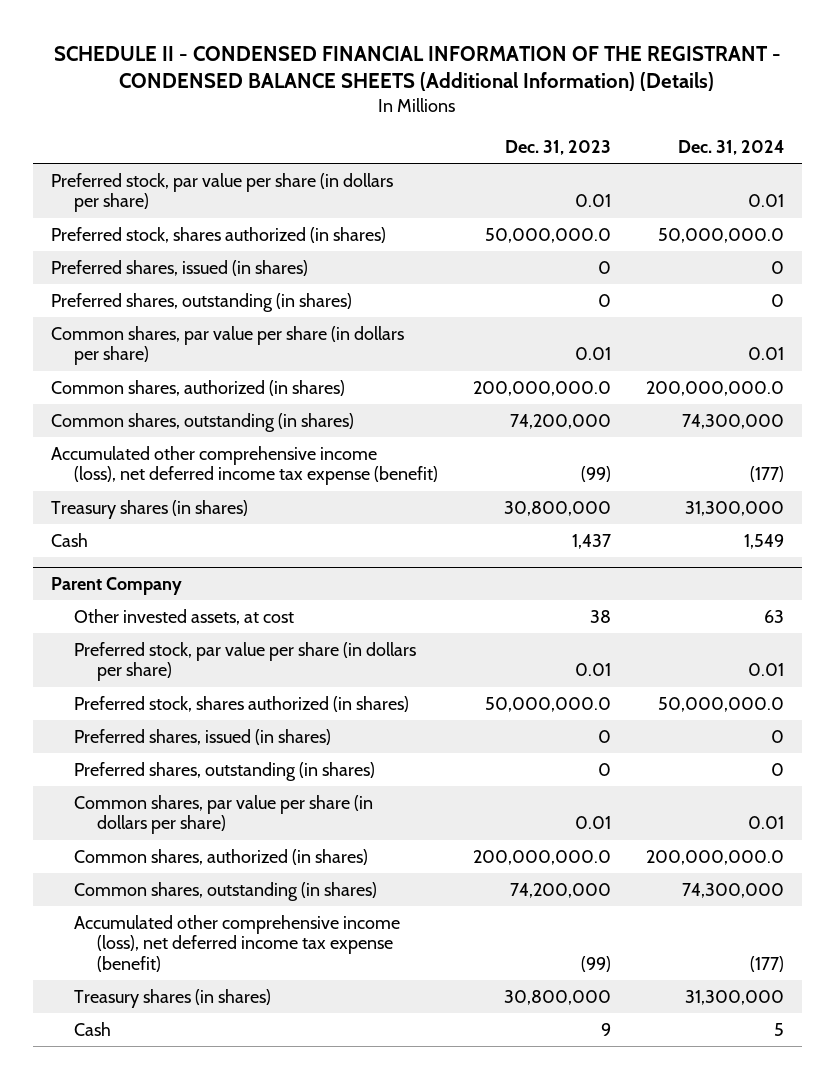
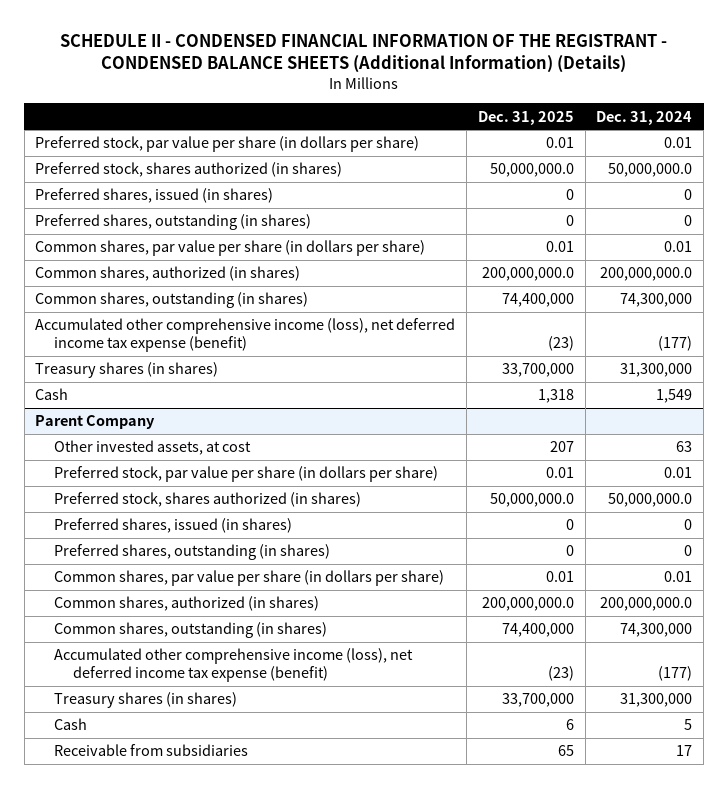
- | Dec. 31, 2023 | Dec. 31, 2024
+ | Dec. 31, 2025 | Dec. 31, 2024
@ Parent Company
+ Receivable from subsidiaries | 65 | 17

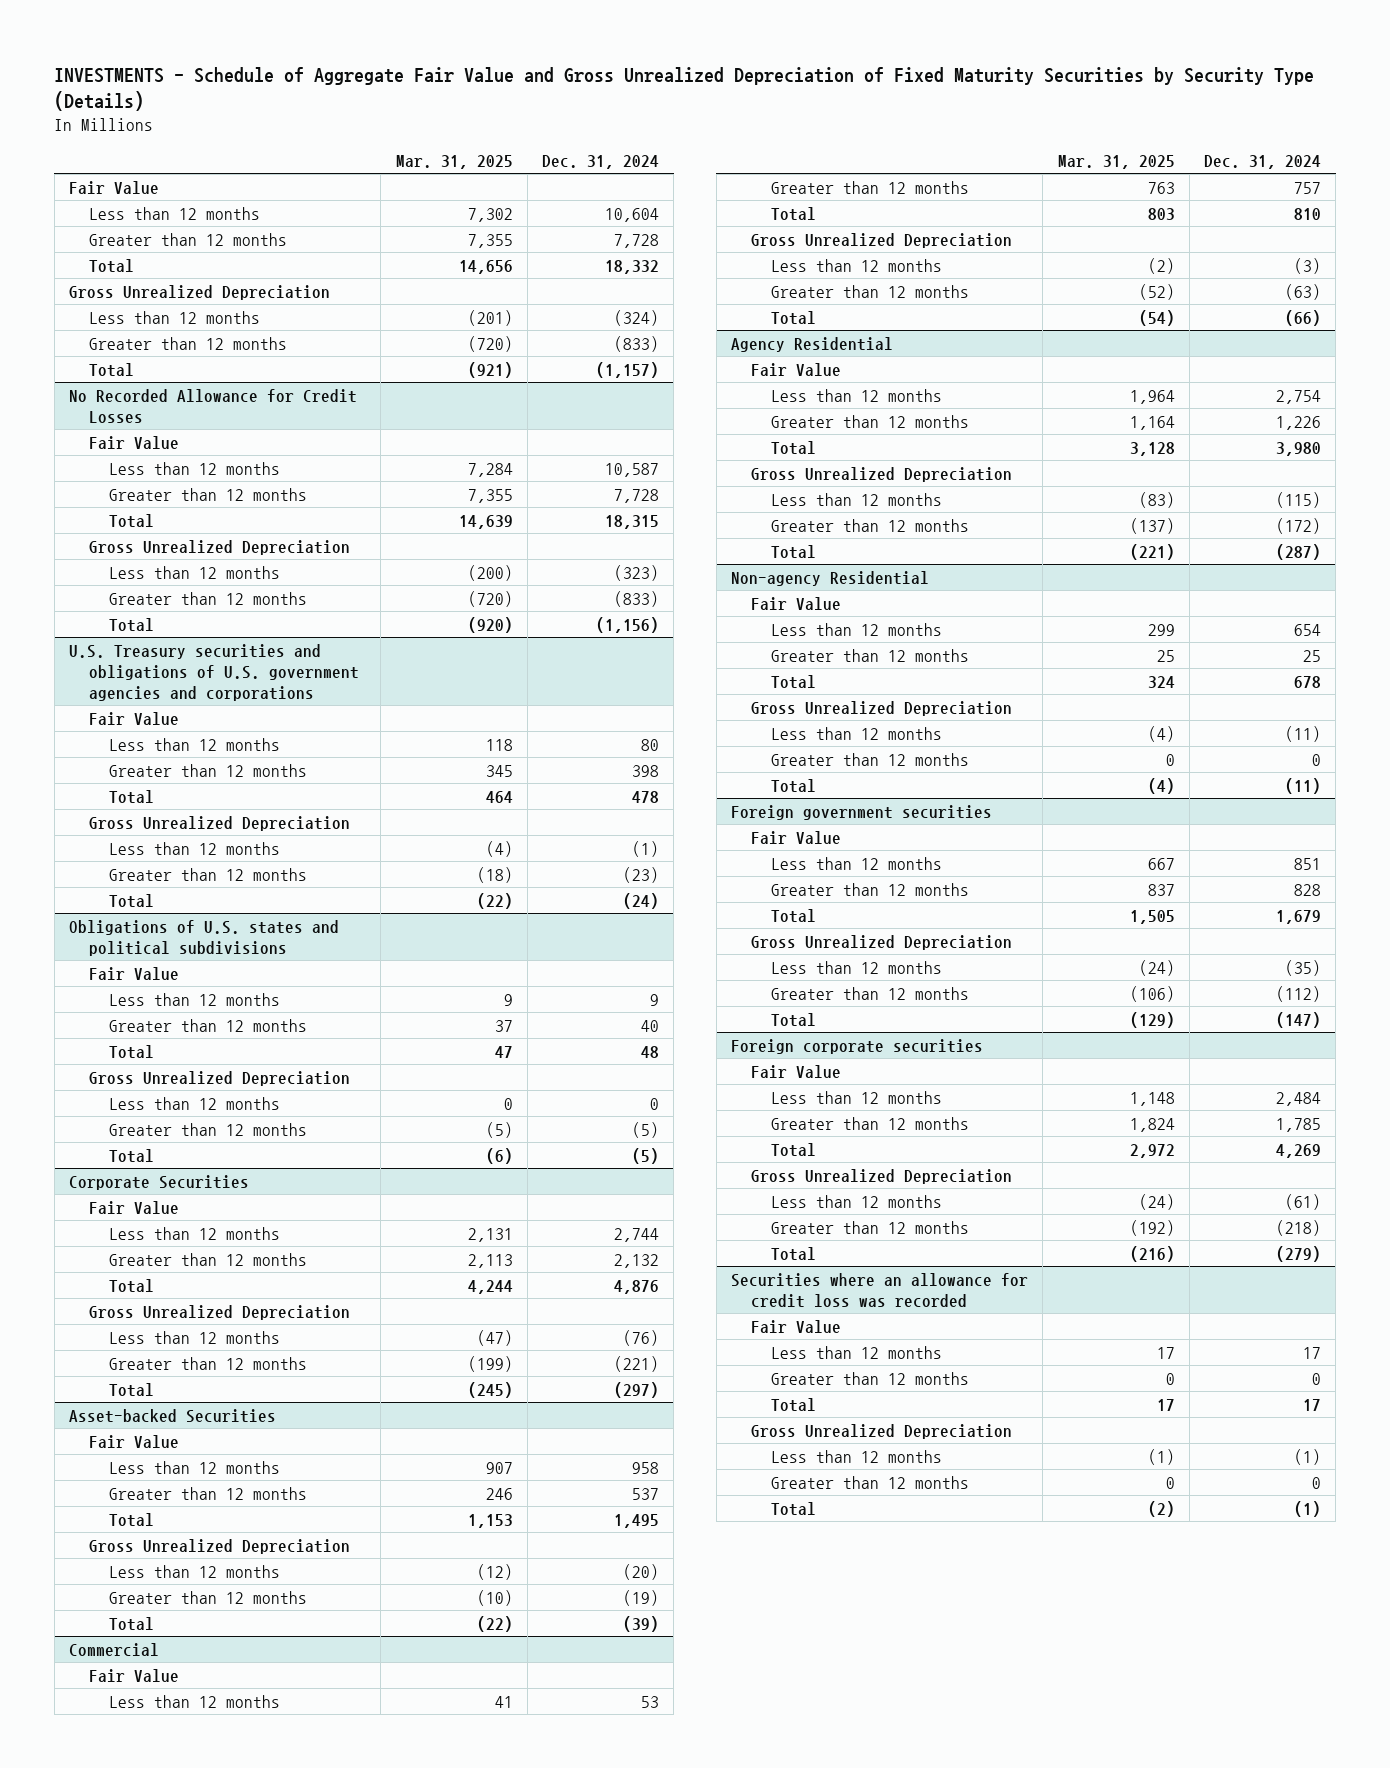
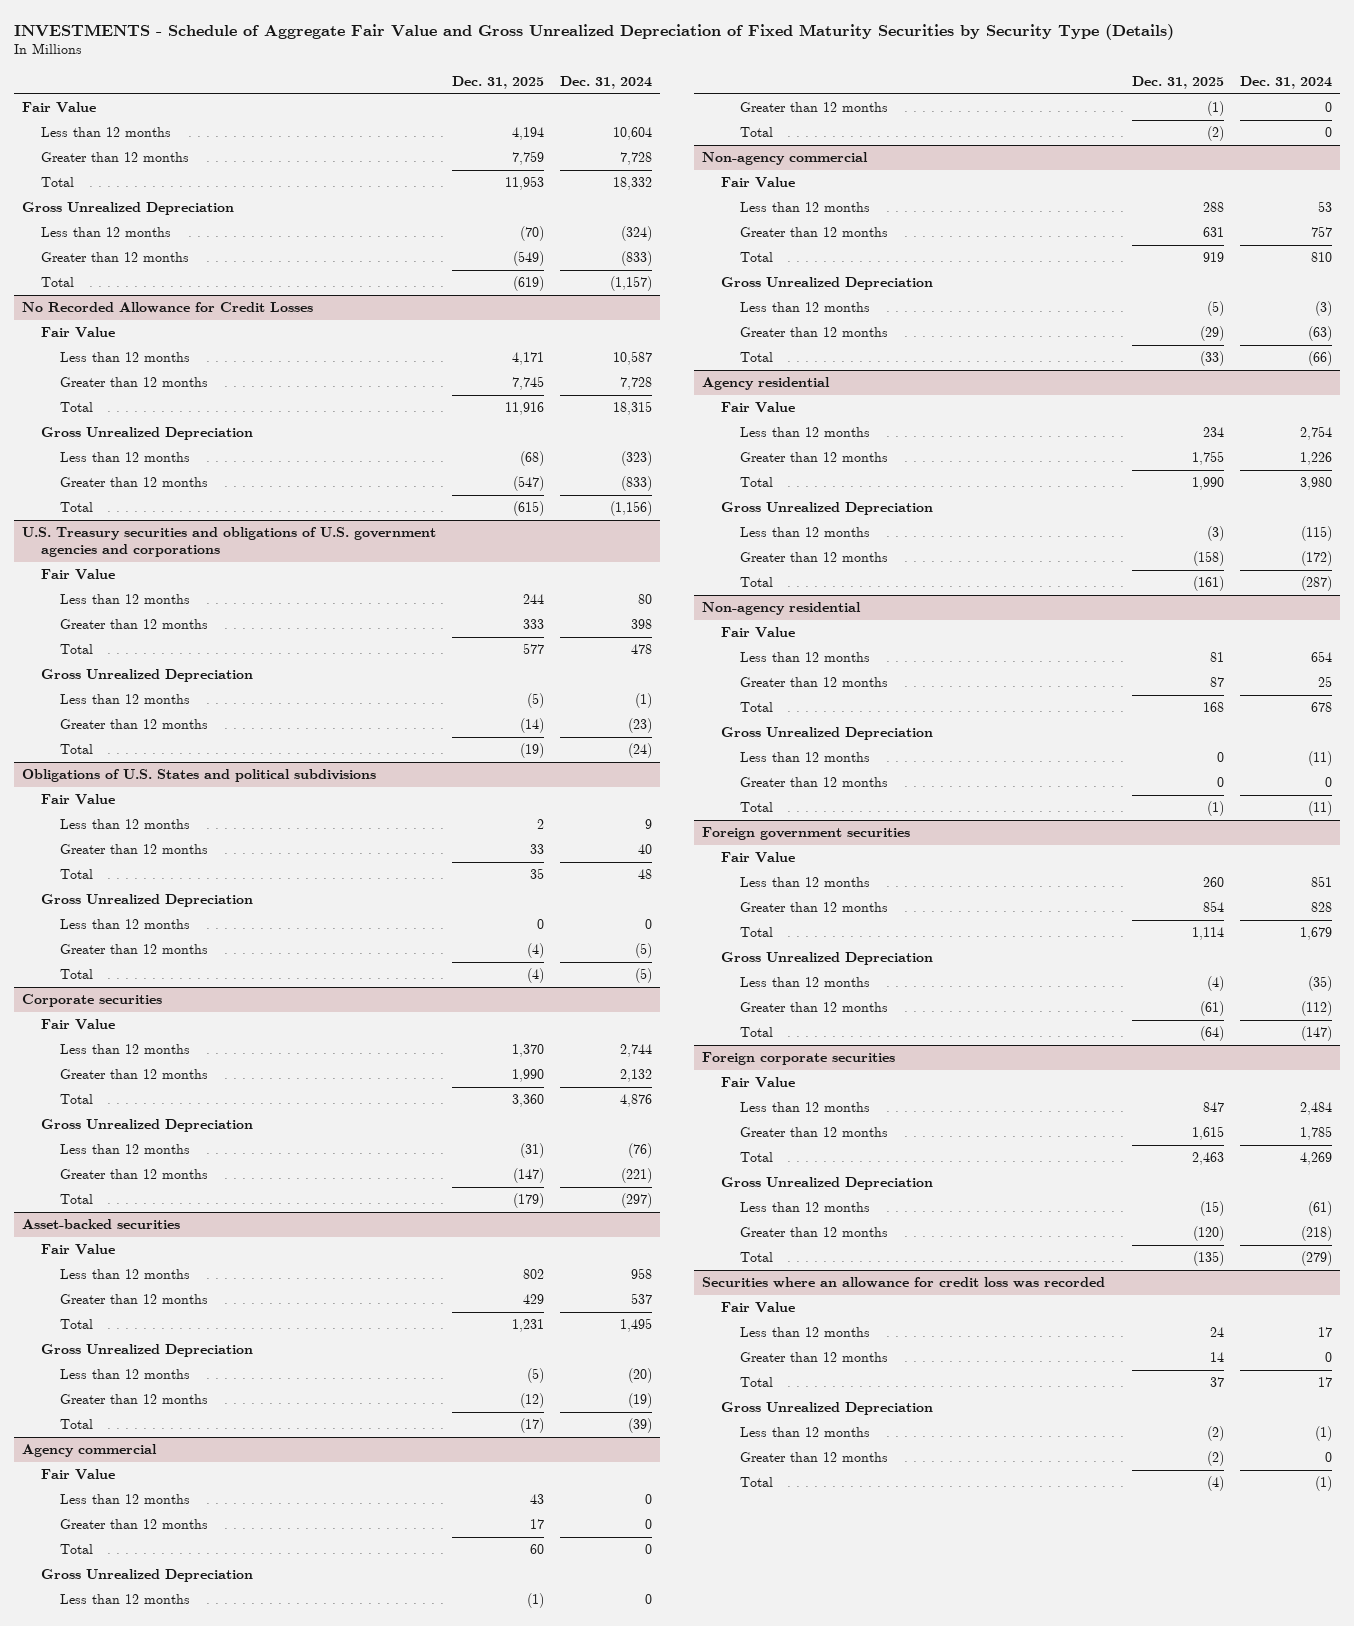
- | Mar. 31, 2025 | Dec. 31, 2024
+ | Dec. 31, 2025 | Dec. 31, 2024
- Obligations of U.S. states and political subdivisions
+ Obligations of U.S. States and political subdivisions
- Corporate Securities
+ Corporate securities
- Asset-backed Securities
+ Asset-backed securities
- Commercial
+ Agency commercial
+ Less than 12 months | 43 | 0
+ Greater than 12 months | 17 | 0
+ Total | 60 | 0
+ Gross Unrealized Depreciation
+ Less than 12 months | (1) | 0
+ Greater than 12 months | (1) | 0
+ Total | (2) | 0
+ Non-agency commercial
+ Fair Value
- Agency Residential
+ Agency residential
- Non-agency Residential
+ Non-agency residential

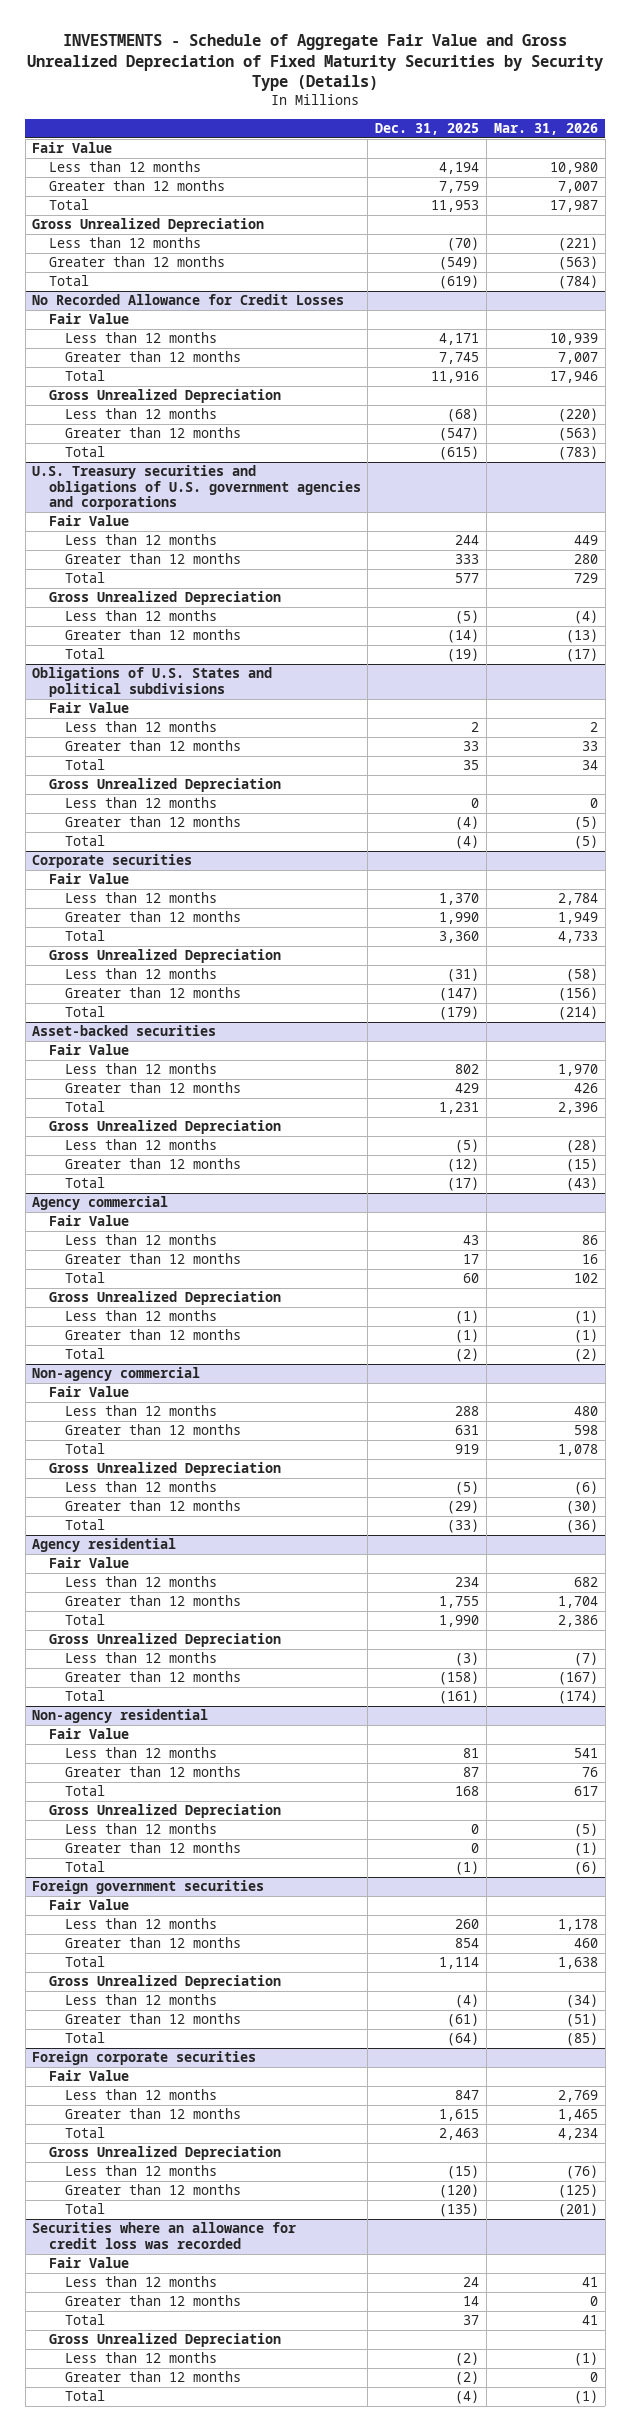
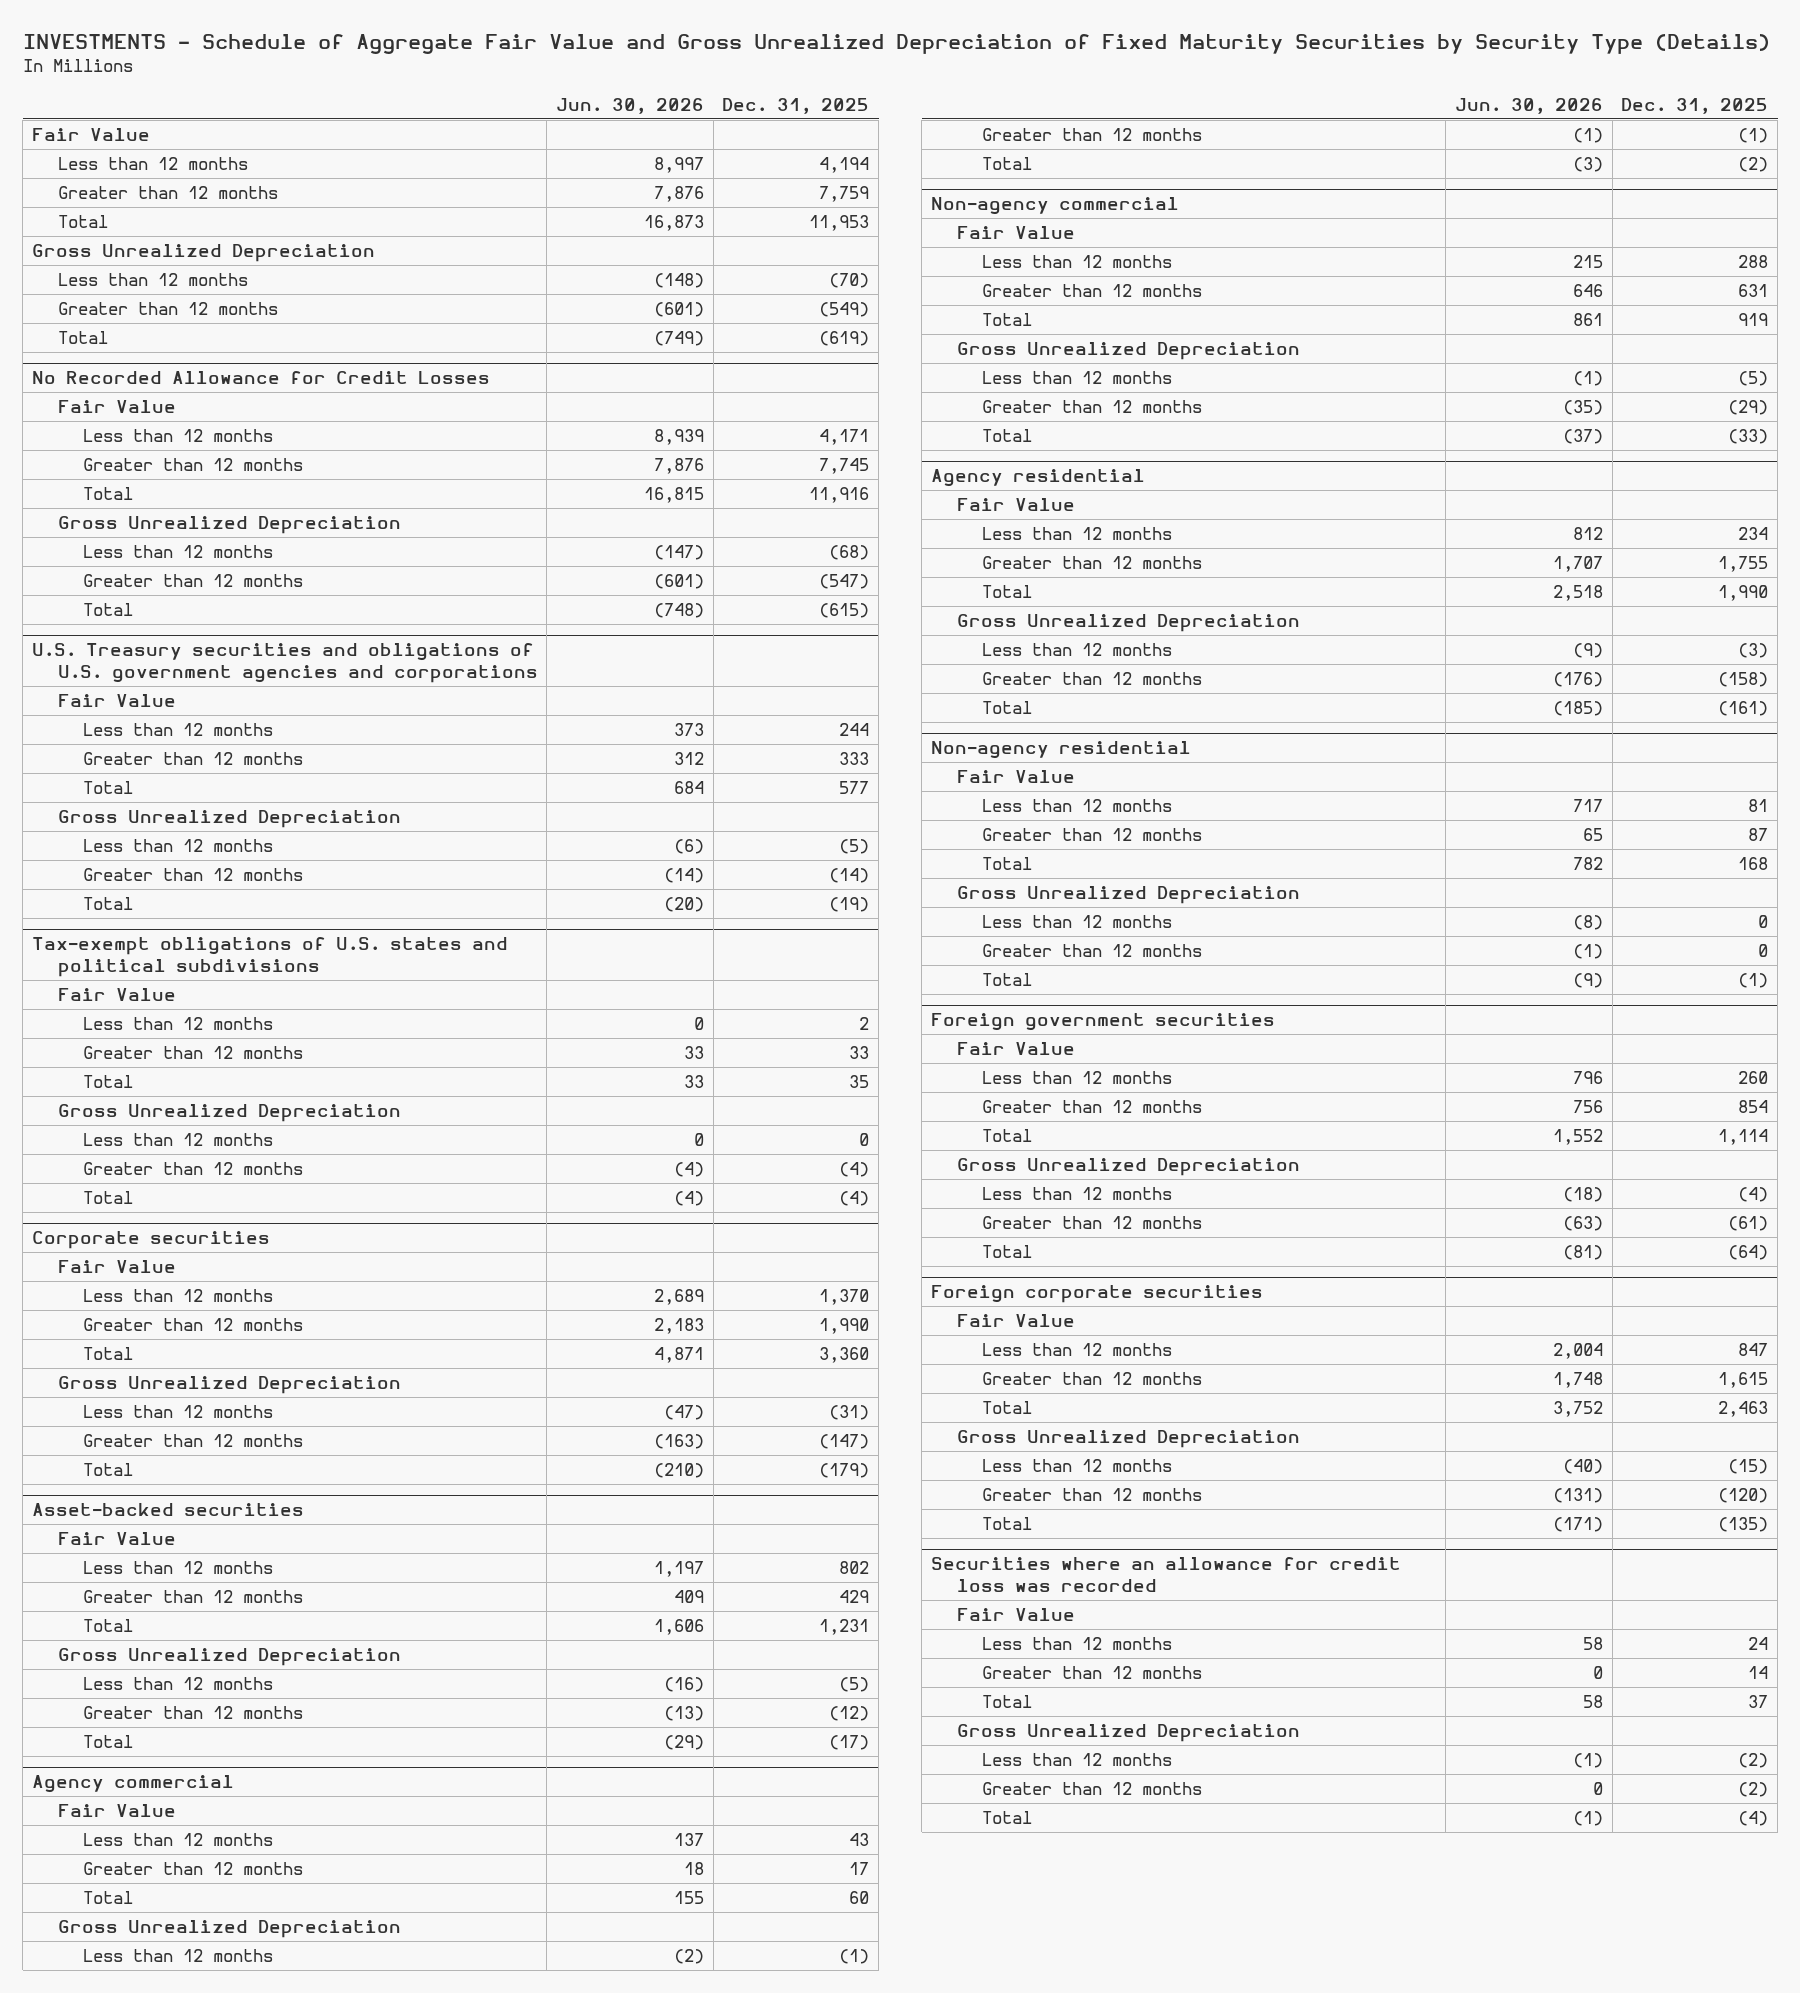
- | Dec. 31, 2025 | Mar. 31, 2026
+ | Jun. 30, 2026 | Dec. 31, 2025
- Obligations of U.S. States and political subdivisions
+ Tax-exempt obligations of U.S. states and political subdivisions

